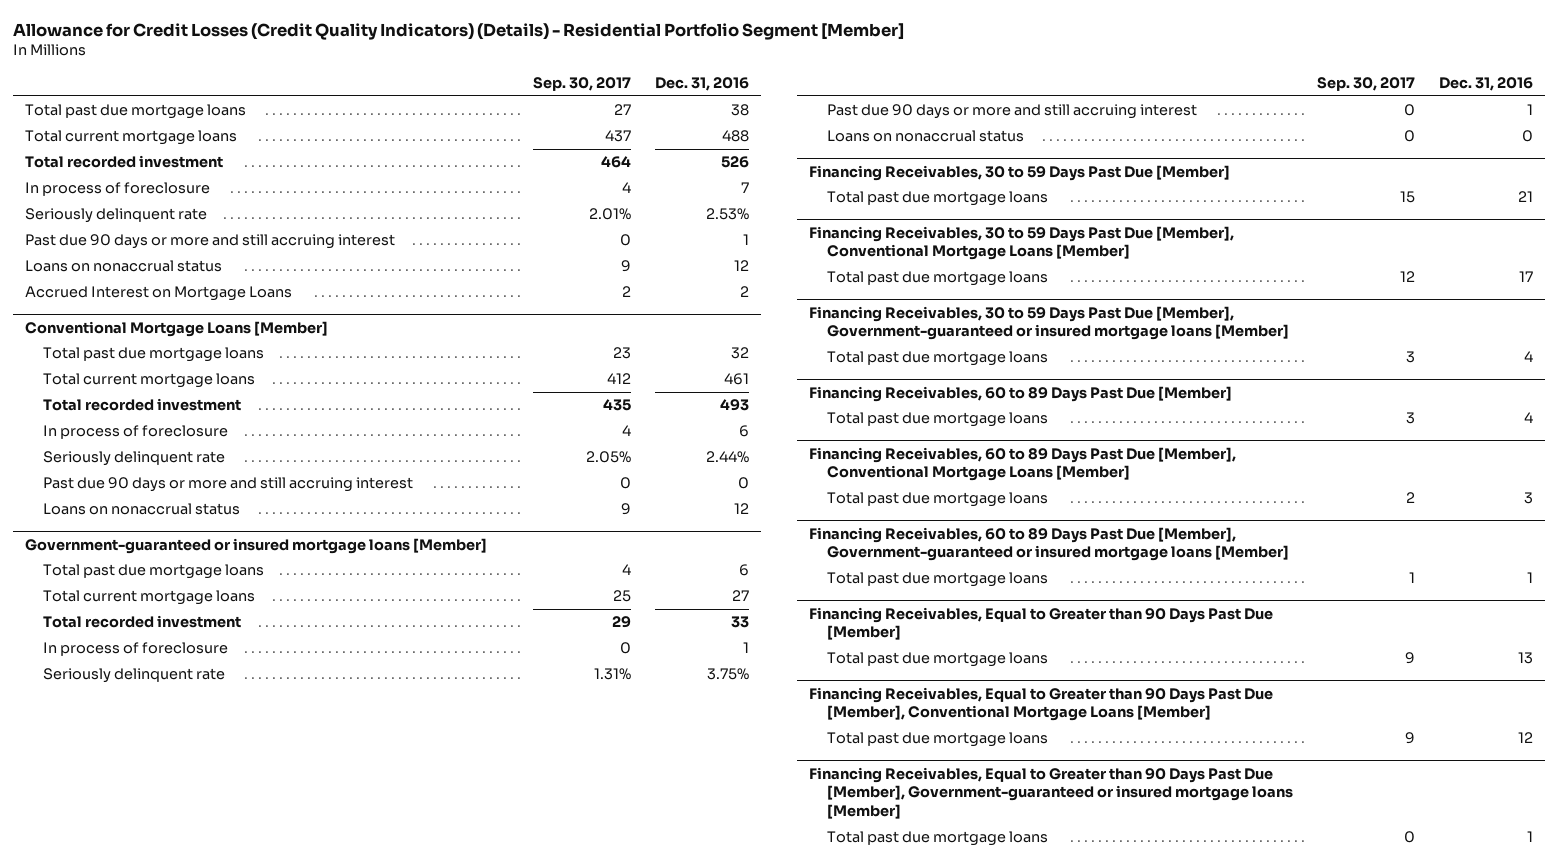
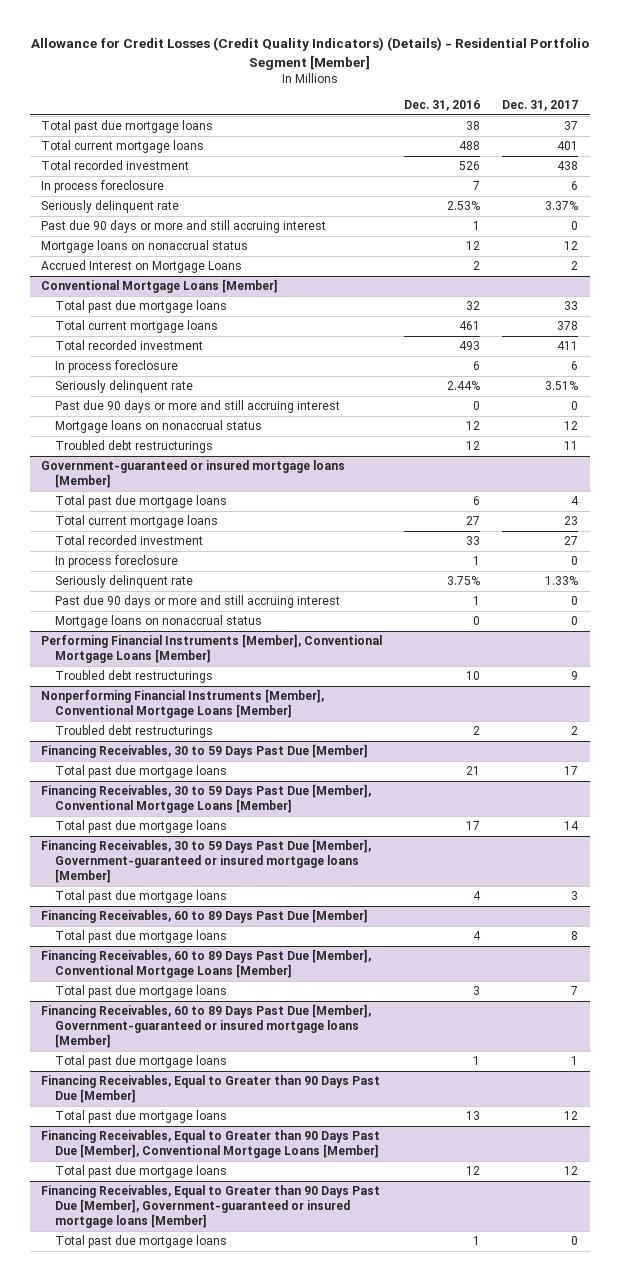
- | Sep. 30, 2017 | Dec. 31, 2016
+ | Dec. 31, 2016 | Dec. 31, 2017
- In process of foreclosure | 4 | 7
+ In process foreclosure | 7 | 6
- Loans on nonaccrual status | 9 | 12
+ Mortgage loans on nonaccrual status | 12 | 12
@ Conventional Mortgage Loans [Member]
- In process of foreclosure | 4 | 6
+ In process foreclosure | 6 | 6
- Loans on nonaccrual status | 9 | 12
+ Mortgage loans on nonaccrual status | 12 | 12
+ Troubled debt restructurings | 12 | 11
@ Government-guaranteed or insured mortgage loans [Member]
- In process of foreclosure | 0 | 1
+ In process foreclosure | 1 | 0
- Loans on nonaccrual status | 0 | 0
+ Mortgage loans on nonaccrual status | 0 | 0
+ Performing Financial Instruments [Member], Conventional Mortgage Loans [Member]
+ Troubled debt restructurings | 10 | 9
+ Nonperforming Financial Instruments [Member], Conventional Mortgage Loans [Member]
+ Troubled debt restructurings | 2 | 2

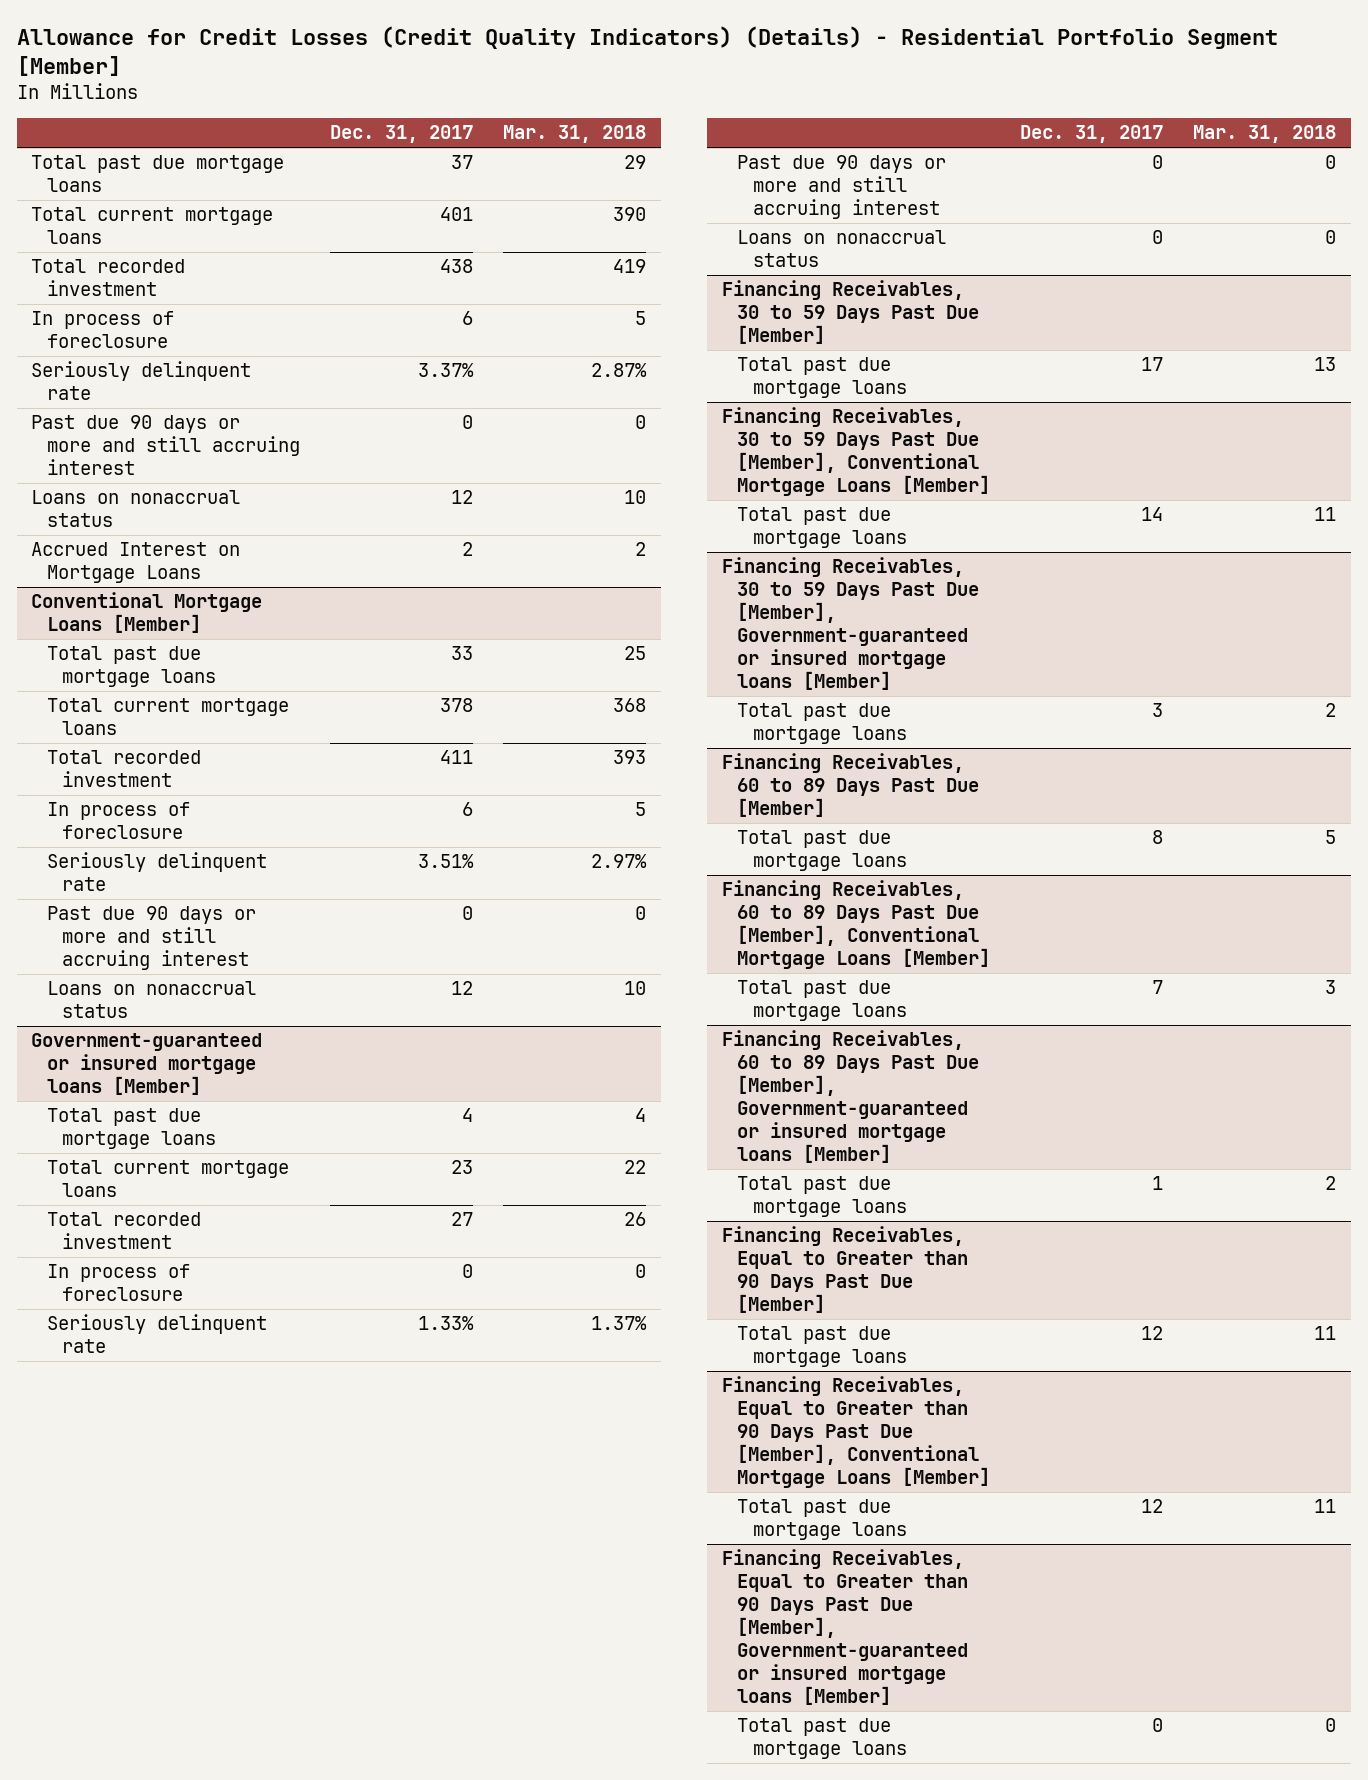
- | Dec. 31, 2016 | Dec. 31, 2017
+ | Dec. 31, 2017 | Mar. 31, 2018
- In process foreclosure | 7 | 6
+ In process of foreclosure | 6 | 5
- Mortgage loans on nonaccrual status | 12 | 12
+ Loans on nonaccrual status | 12 | 10
@ Conventional Mortgage Loans [Member]
- In process foreclosure | 6 | 6
+ In process of foreclosure | 6 | 5
- Mortgage loans on nonaccrual status | 12 | 12
- Troubled debt restructurings | 12 | 11
+ Loans on nonaccrual status | 12 | 10
@ Government-guaranteed or insured mortgage loans [Member]
- In process foreclosure | 1 | 0
+ In process of foreclosure | 0 | 0
- Mortgage loans on nonaccrual status | 0 | 0
- Performing Financial Instruments [Member], Conventional Mortgage Loans [Member]
- Troubled debt restructurings | 10 | 9
- Nonperforming Financial Instruments [Member], Conventional Mortgage Loans [Member]
- Troubled debt restructurings | 2 | 2
@ Government-guaranteed or insured mortgage loans [Member]
+ Loans on nonaccrual status | 0 | 0

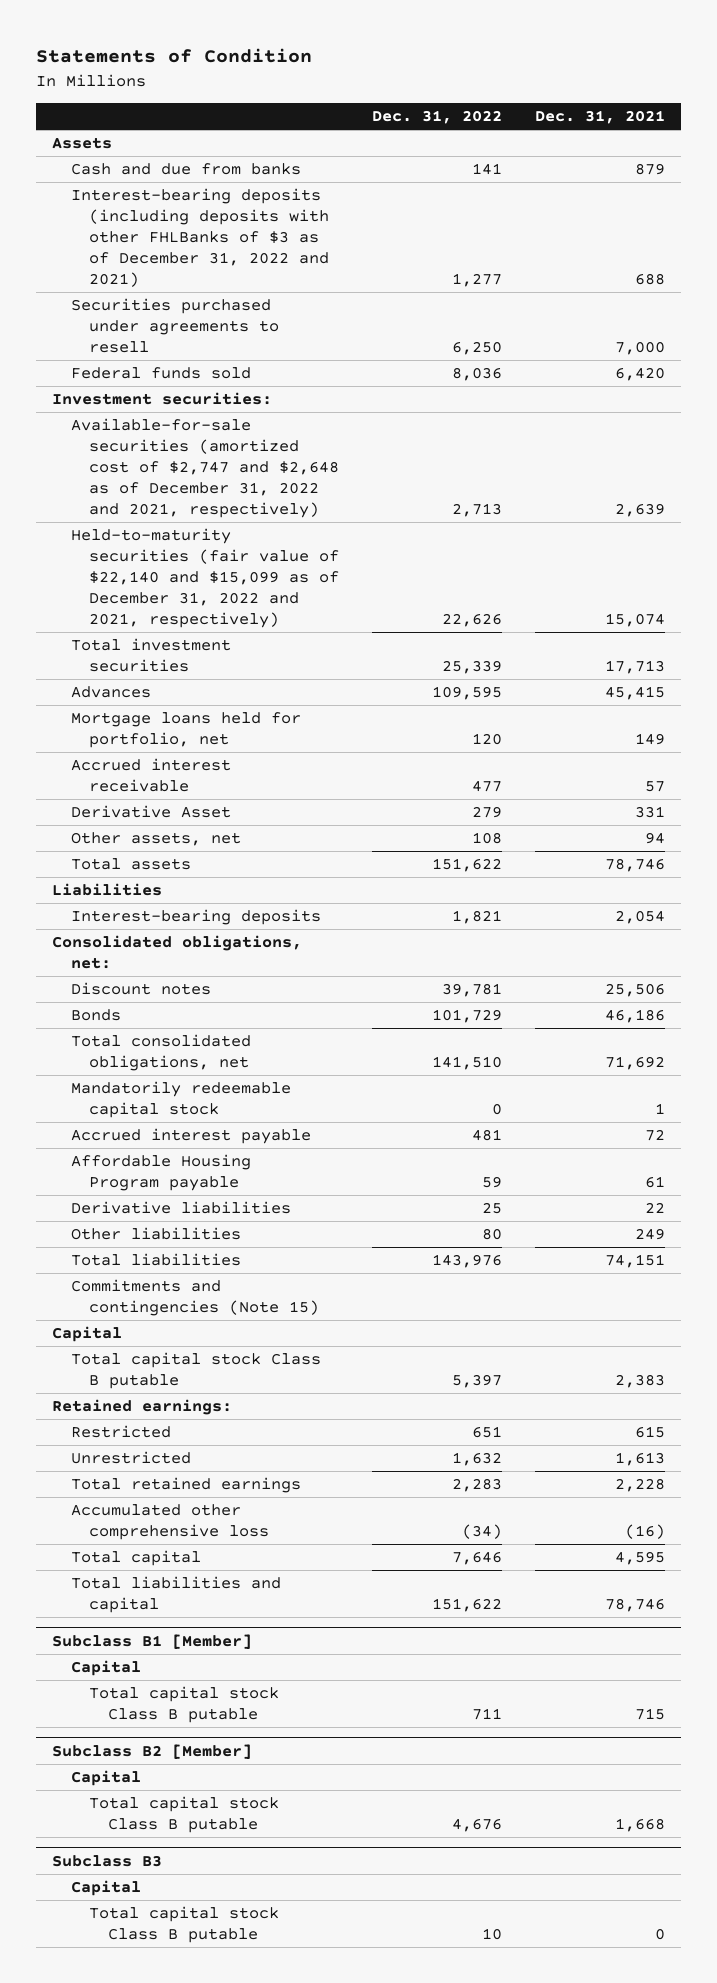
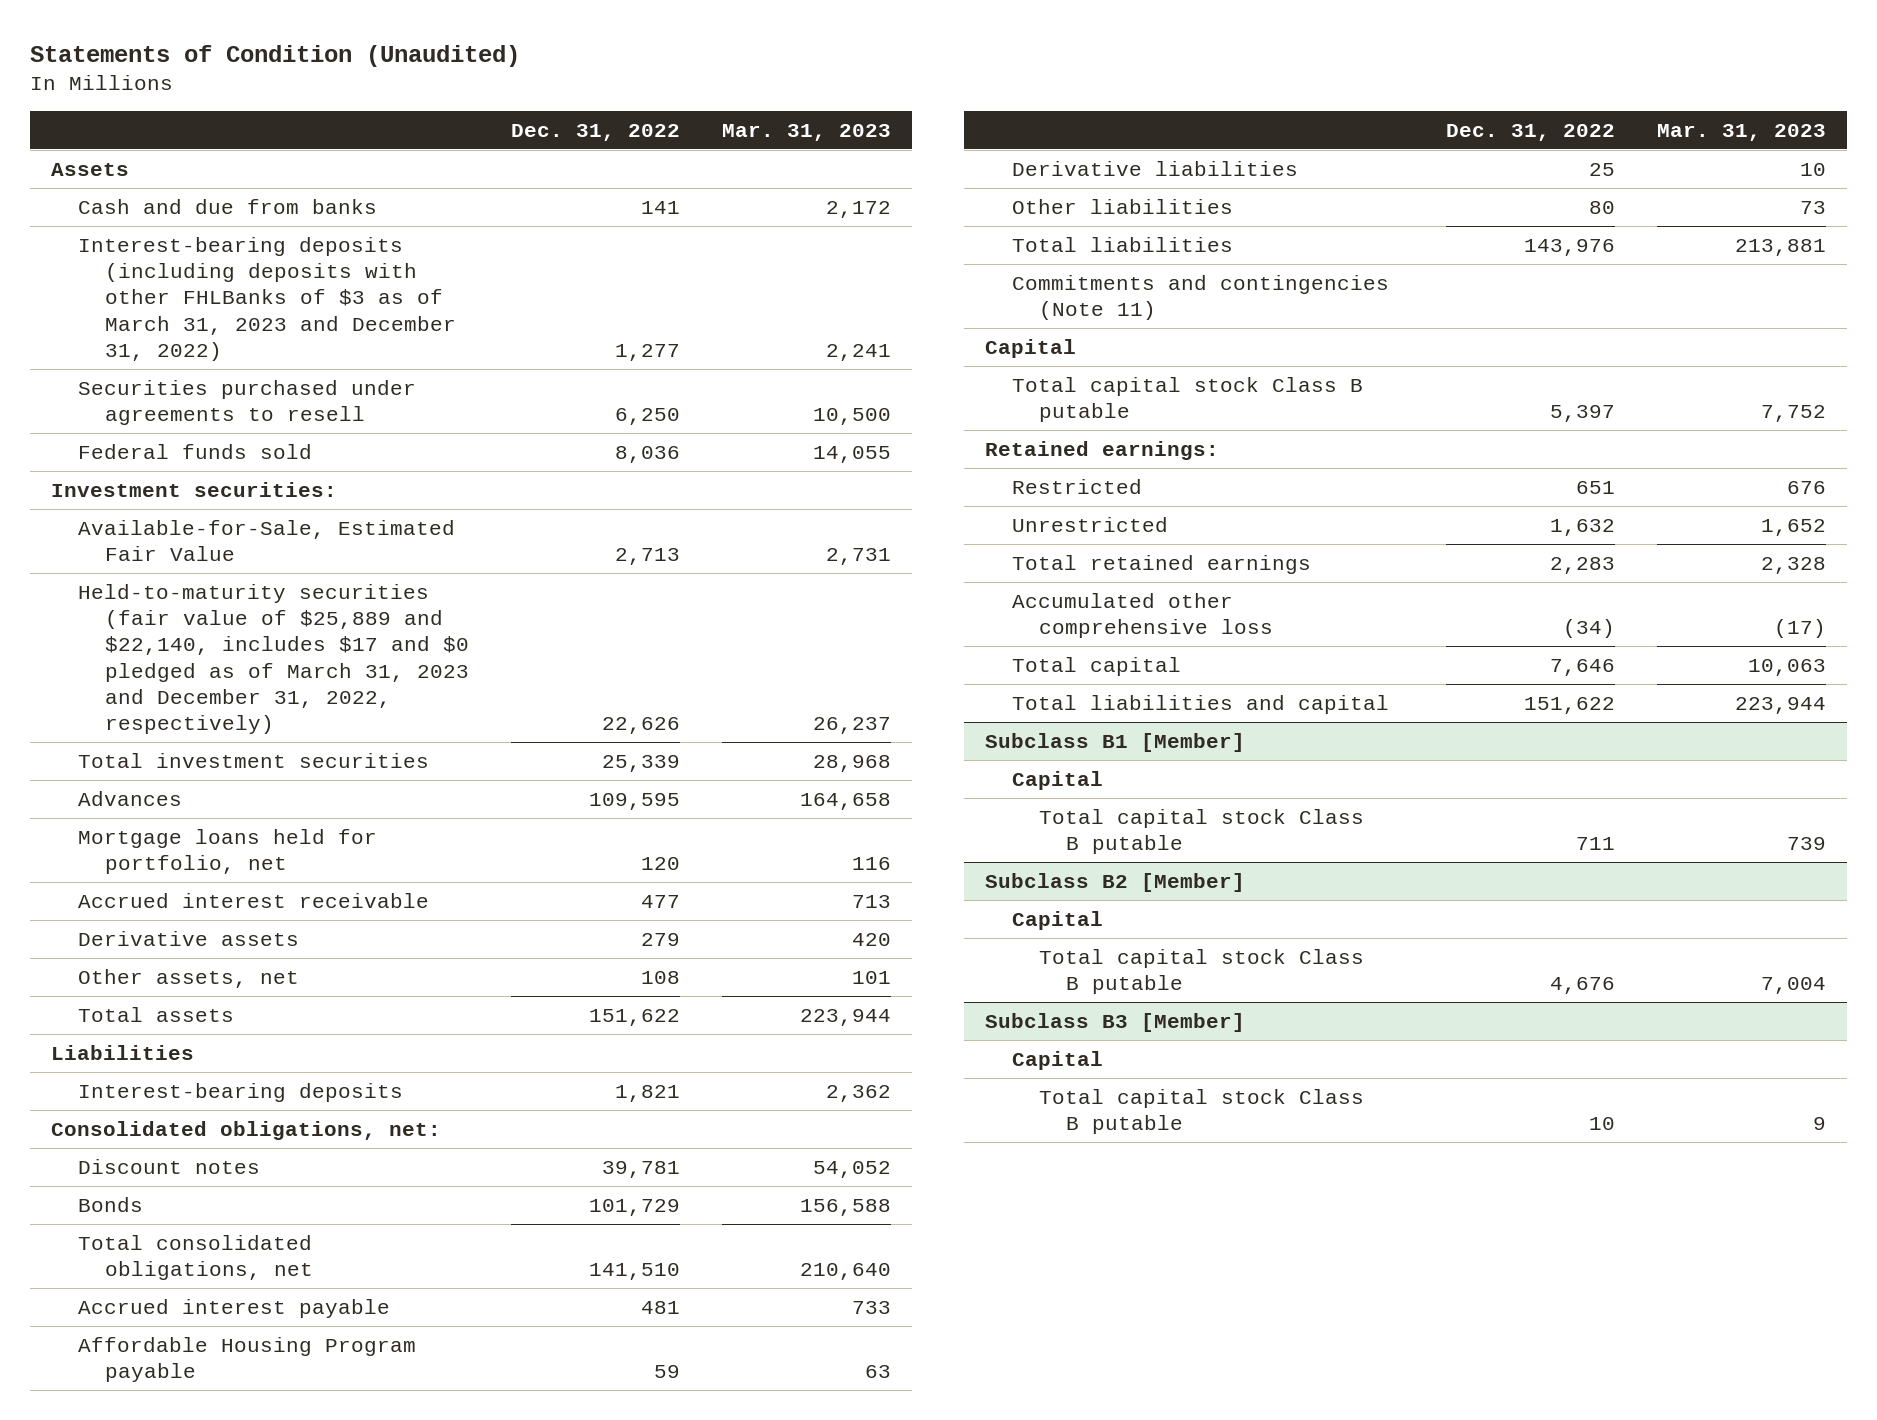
- Statements of Condition
+ Statements of Condition (Unaudited)
- | Dec. 31, 2022 | Dec. 31, 2021
+ | Dec. 31, 2022 | Mar. 31, 2023
- Interest-bearing deposits (including deposits with other FHLBanks of $3 as of December 31, 2022 and 2021) | 1,277 | 688
+ Interest-bearing deposits (including deposits with other FHLBanks of $3 as of March 31, 2023 and December 31, 2022) | 1,277 | 2,241
- Available-for-sale securities (amortized cost of $2,747 and $2,648 as of December 31, 2022 and 2021, respectively) | 2,713 | 2,639
- Held-to-maturity securities (fair value of $22,140 and $15,099 as of December 31, 2022 and 2021, respectively) | 22,626 | 15,074
+ Available-for-Sale, Estimated Fair Value | 2,713 | 2,731
+ Held-to-maturity securities (fair value of $25,889 and $22,140, includes $17 and $0 pledged as of March 31, 2023 and December 31, 2022, respectively) | 22,626 | 26,237
- Derivative Asset | 279 | 331
+ Derivative assets | 279 | 420
- Mandatorily redeemable capital stock | 0 | 1
- Commitments and contingencies (Note 15)
+ Commitments and contingencies (Note 11)
- Subclass B3
+ Subclass B3 [Member]

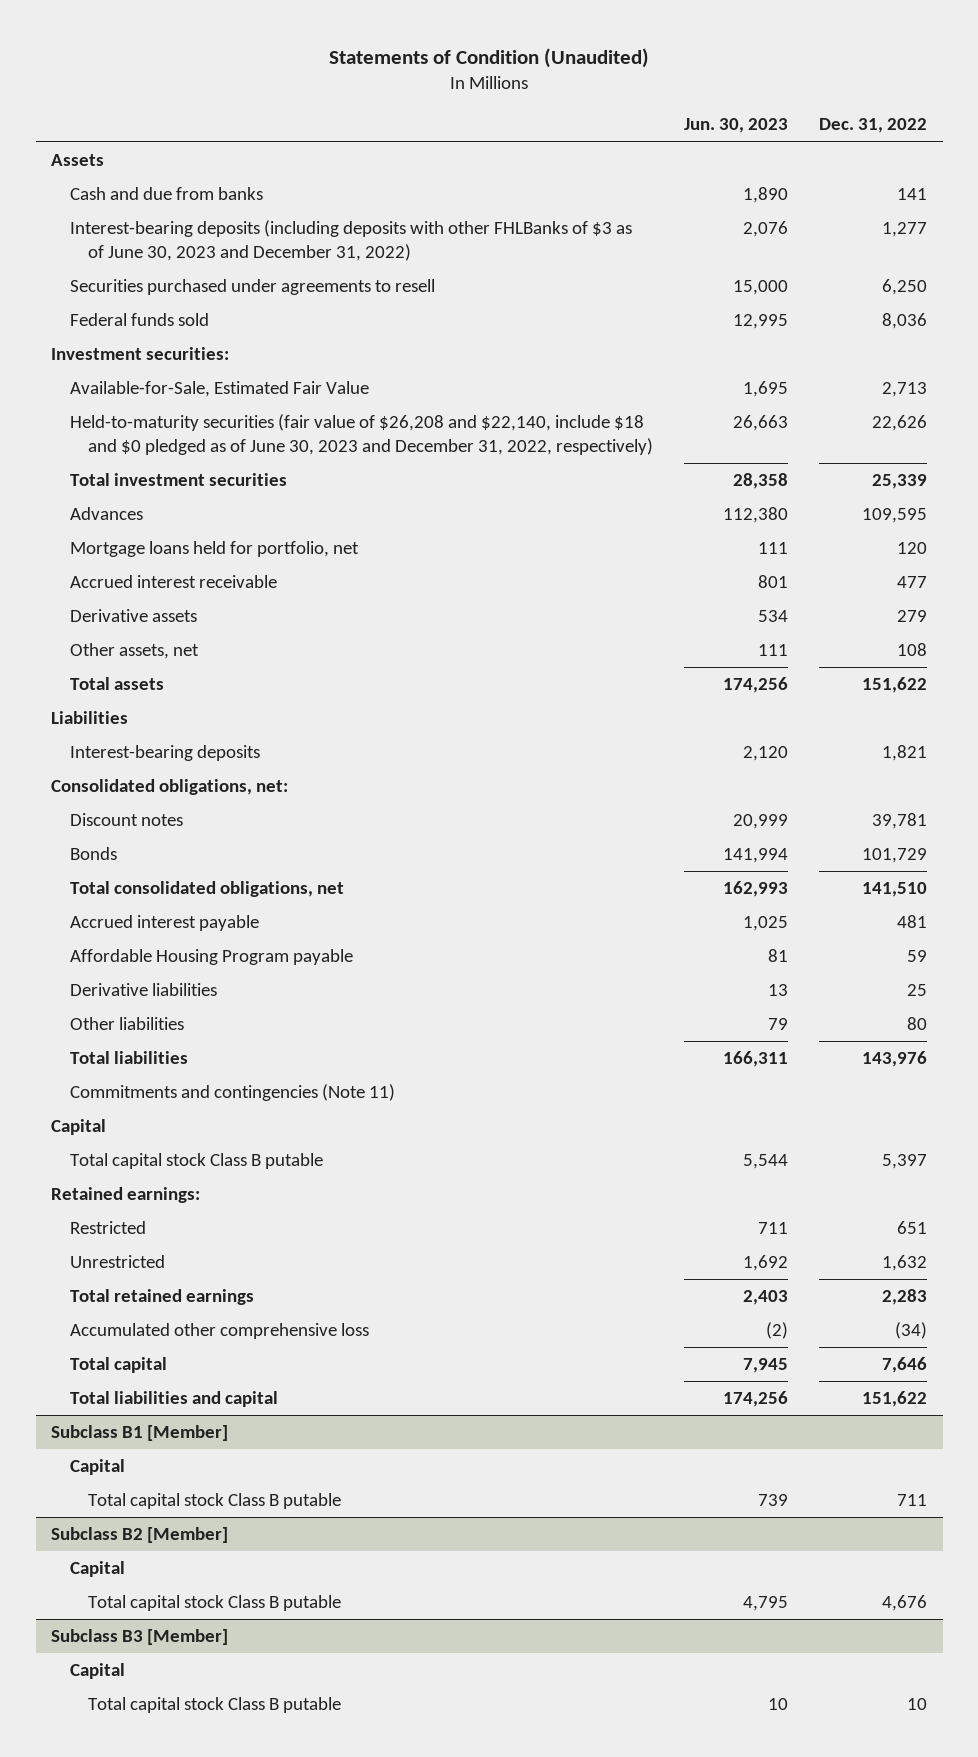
- | Dec. 31, 2022 | Mar. 31, 2023
+ | Jun. 30, 2023 | Dec. 31, 2022
- Interest-bearing deposits (including deposits with other FHLBanks of $3 as of March 31, 2023 and December 31, 2022) | 1,277 | 2,241
+ Interest-bearing deposits (including deposits with other FHLBanks of $3 as of June 30, 2023 and December 31, 2022) | 2,076 | 1,277
- Held-to-maturity securities (fair value of $25,889 and $22,140, includes $17 and $0 pledged as of March 31, 2023 and December 31, 2022, respectively) | 22,626 | 26,237
+ Held-to-maturity securities (fair value of $26,208 and $22,140, include $18 and $0 pledged as of June 30, 2023 and December 31, 2022, respectively) | 26,663 | 22,626

